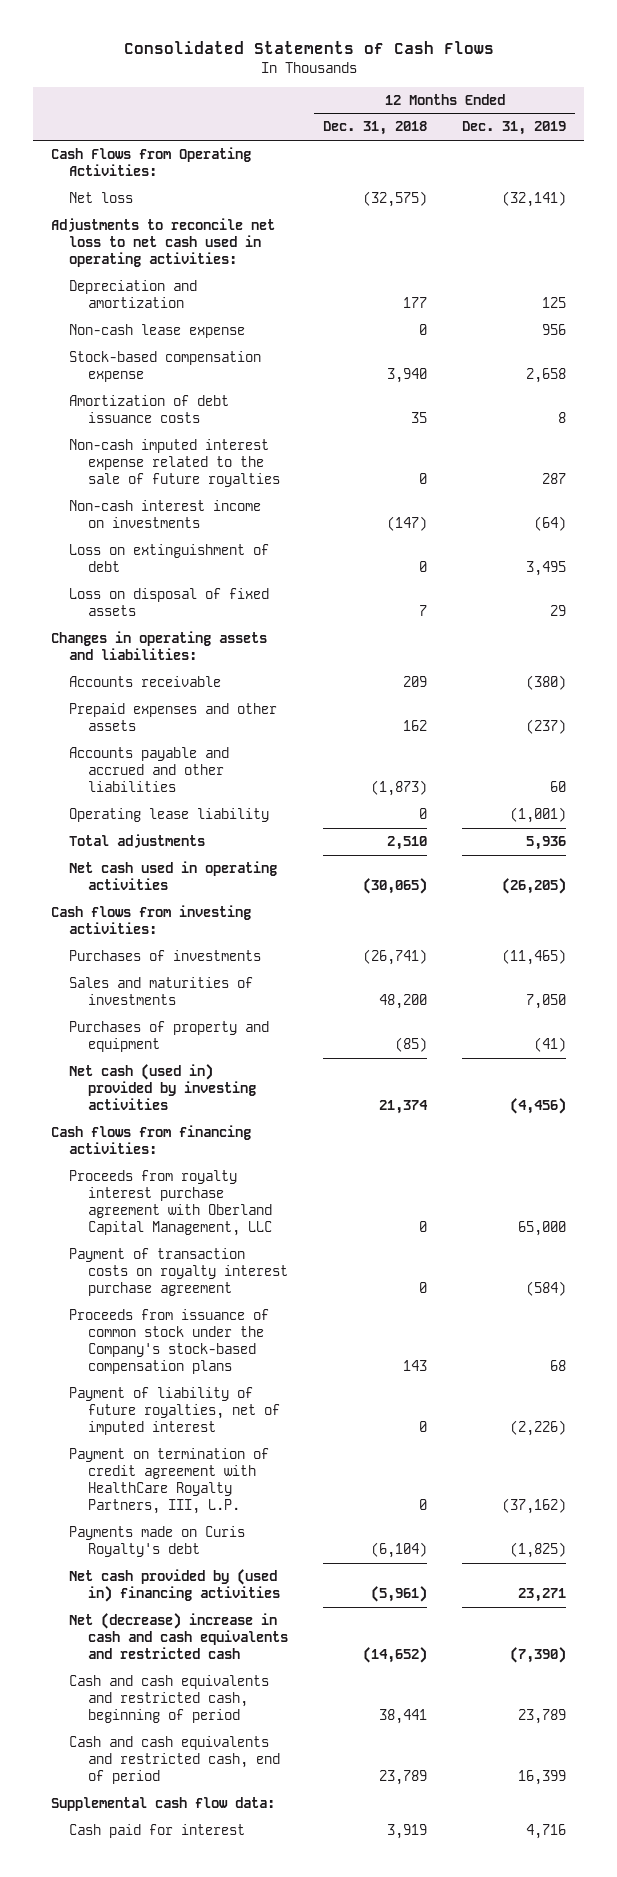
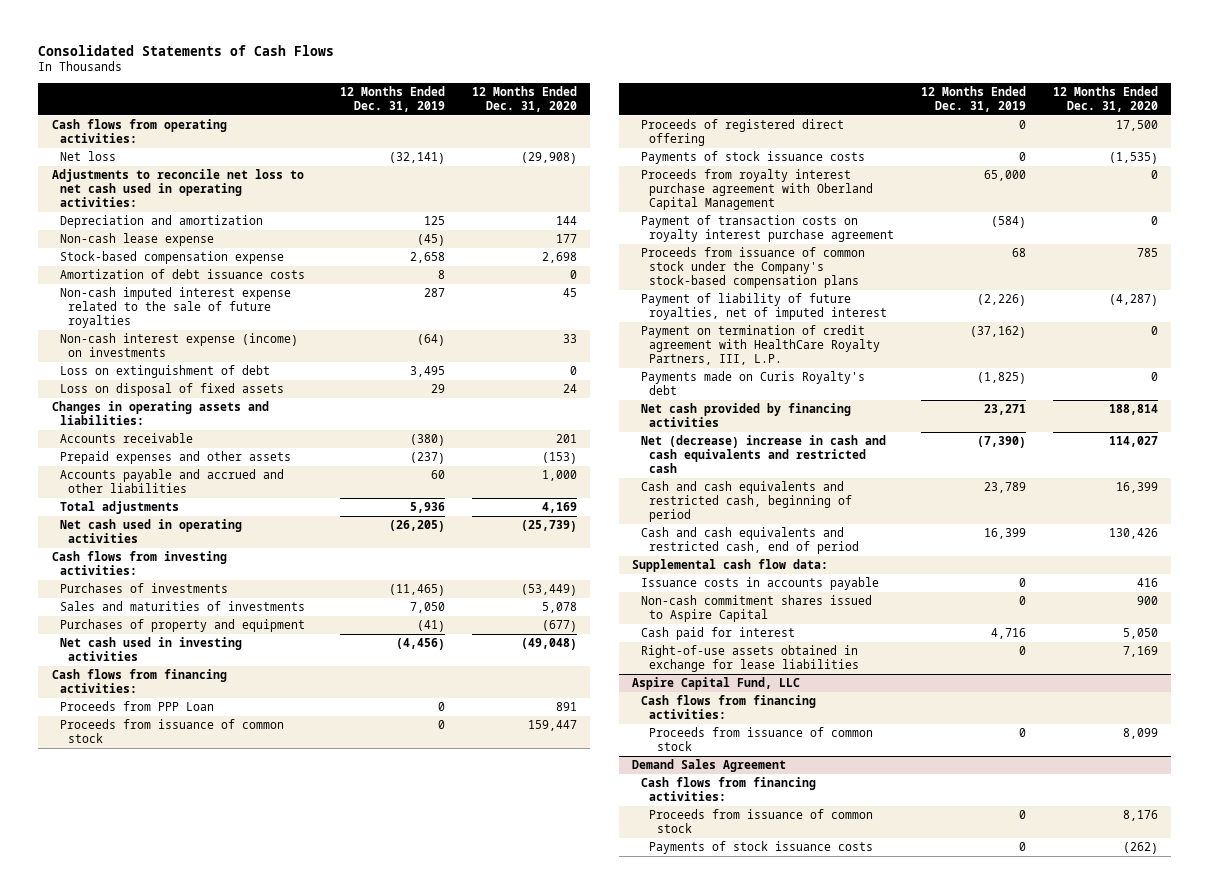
- | 12 Months Ended Dec. 31, 2018 | 12 Months Ended Dec. 31, 2019
+ | 12 Months Ended Dec. 31, 2019 | 12 Months Ended Dec. 31, 2020
- Cash Flows from Operating Activities:
+ Cash flows from operating activities:
- Non-cash lease expense | 0 | 956
+ Non-cash lease expense | (45) | 177
- Non-cash interest income on investments | (147) | (64)
+ Non-cash interest expense (income) on investments | (64) | 33
- Operating lease liability | 0 | (1,001)
- Net cash (used in) provided by investing activities | 21,374 | (4,456)
+ Net cash used in investing activities | (4,456) | (49,048)
- Proceeds from royalty interest purchase agreement with Oberland Capital Management, LLC | 0 | 65,000
+ Proceeds from PPP Loan | 0 | 891
+ Proceeds from issuance of common stock | 0 | 159,447
+ Proceeds of registered direct offering | 0 | 17,500
+ Payments of stock issuance costs | 0 | (1,535)
+ Proceeds from royalty interest purchase agreement with Oberland Capital Management | 65,000 | 0
- Net cash provided by (used in) financing activities | (5,961) | 23,271
+ Net cash provided by financing activities | 23,271 | 188,814
+ Issuance costs in accounts payable | 0 | 416
+ Non-cash commitment shares issued to Aspire Capital | 0 | 900
+ Right-of-use assets obtained in exchange for lease liabilities | 0 | 7,169
+ Aspire Capital Fund, LLC
+ Cash flows from financing activities:
+ Proceeds from issuance of common stock | 0 | 8,099
+ Demand Sales Agreement
+ Cash flows from financing activities:
+ Proceeds from issuance of common stock | 0 | 8,176
+ Payments of stock issuance costs | 0 | (262)

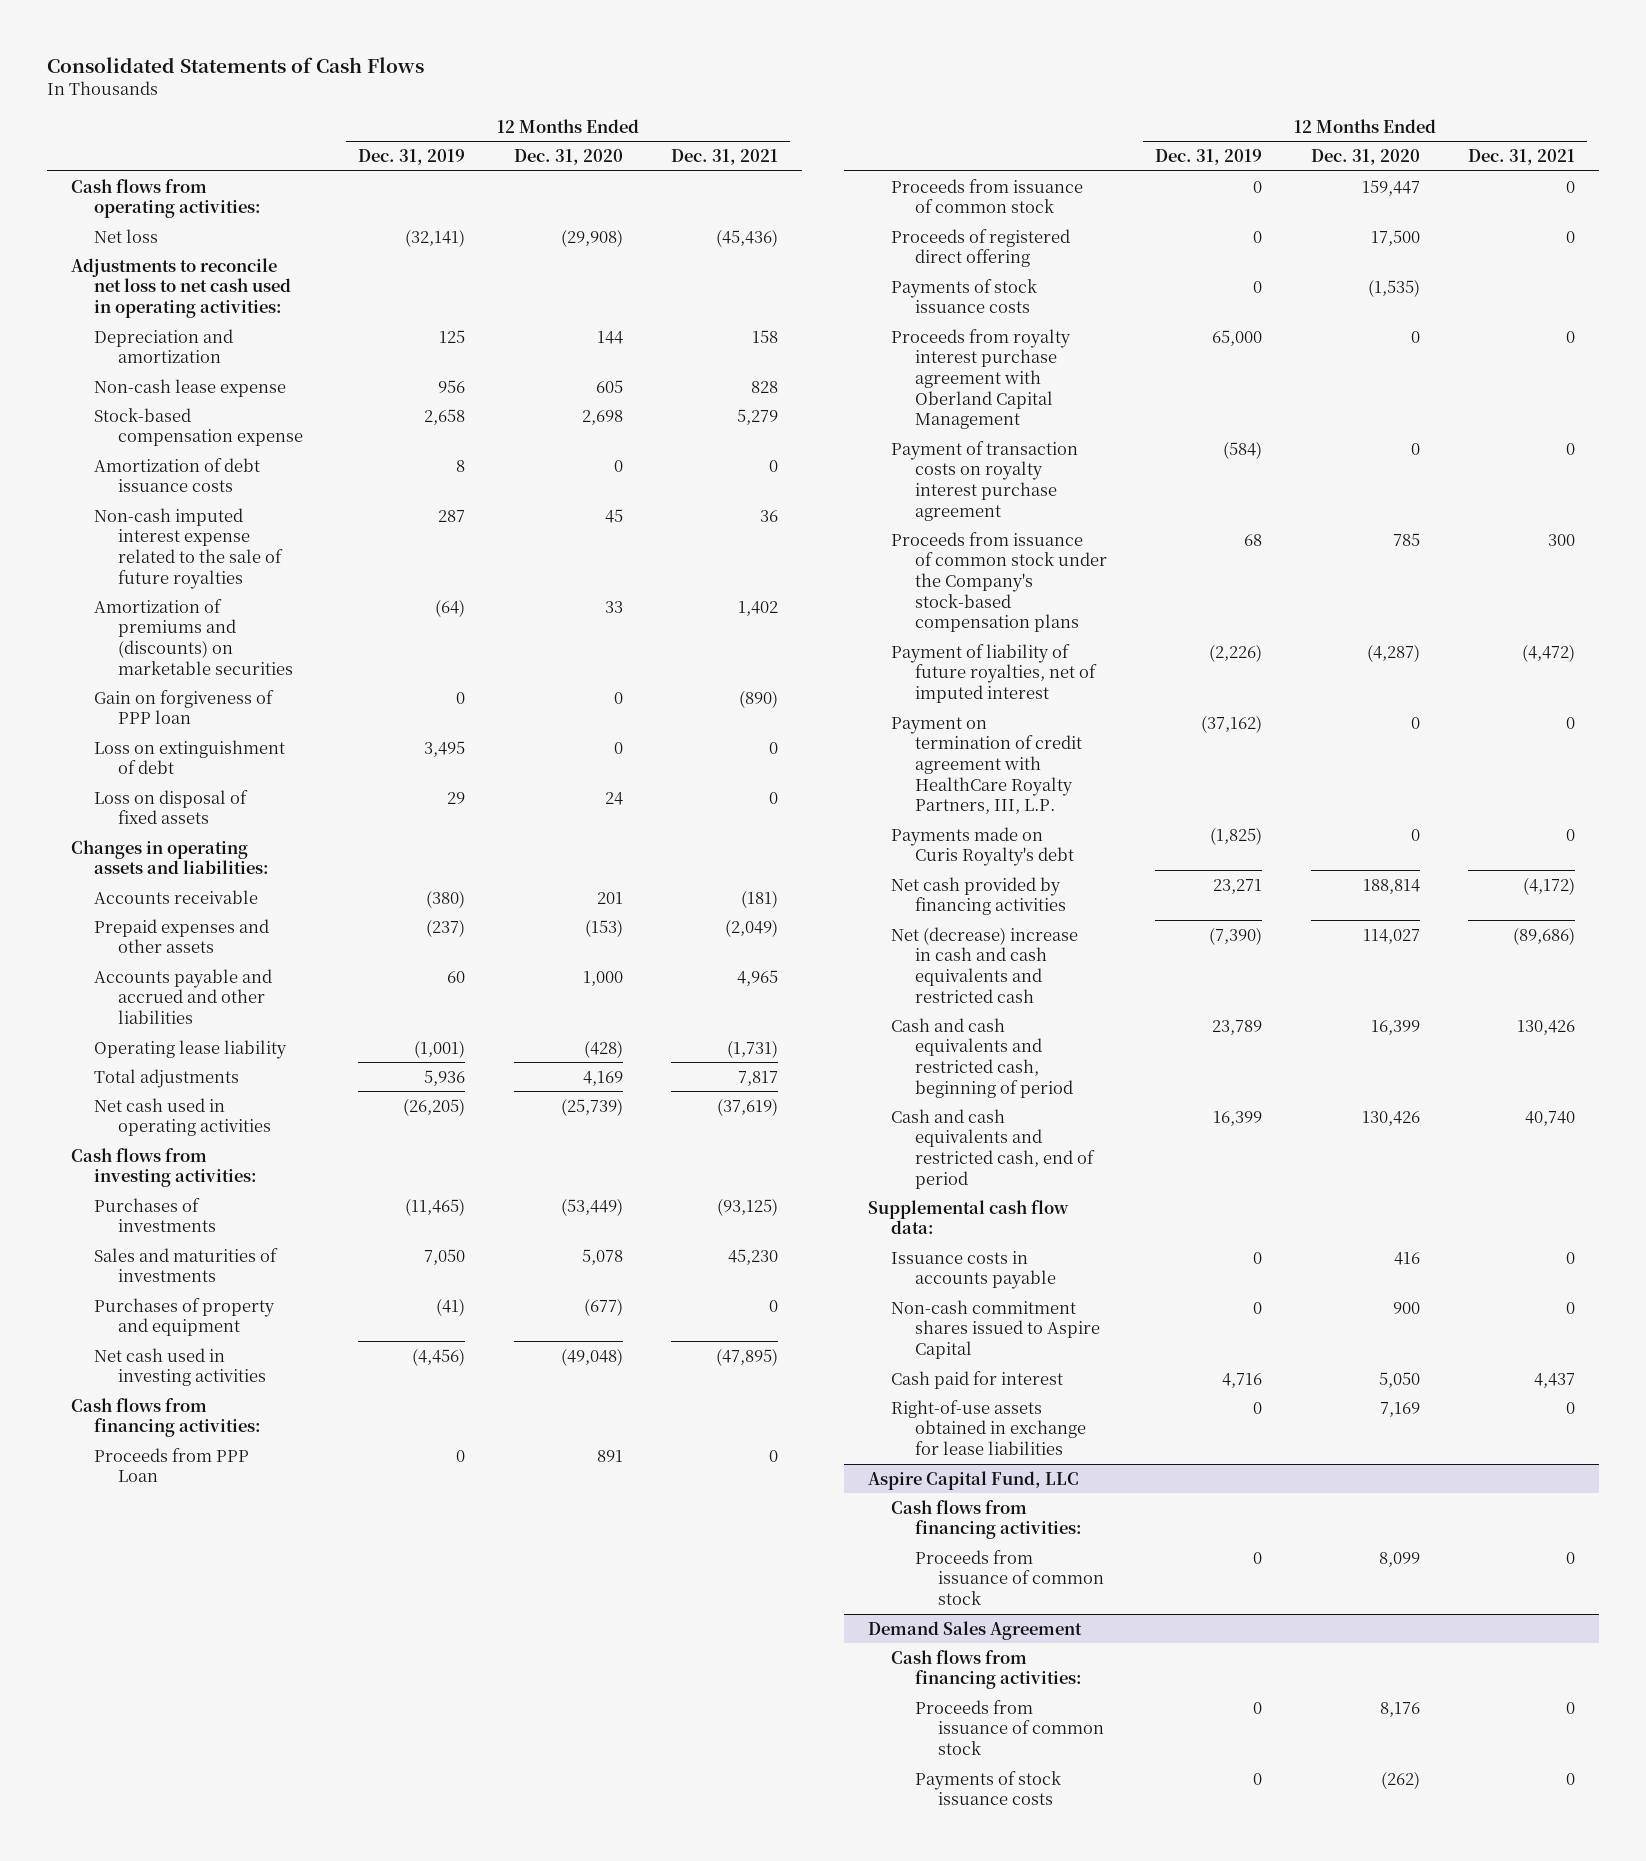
- | 12 Months Ended Dec. 31, 2019 | 12 Months Ended Dec. 31, 2020
+ | 12 Months Ended Dec. 31, 2019 | 12 Months Ended Dec. 31, 2020 | 12 Months Ended Dec. 31, 2021
- Non-cash lease expense | (45) | 177
+ Non-cash lease expense | 956 | 605 | 828
- Non-cash interest expense (income) on investments | (64) | 33
+ Amortization of premiums and (discounts) on marketable securities | (64) | 33 | 1,402
+ Gain on forgiveness of PPP loan | 0 | 0 | (890)
+ Operating lease liability | (1,001) | (428) | (1,731)

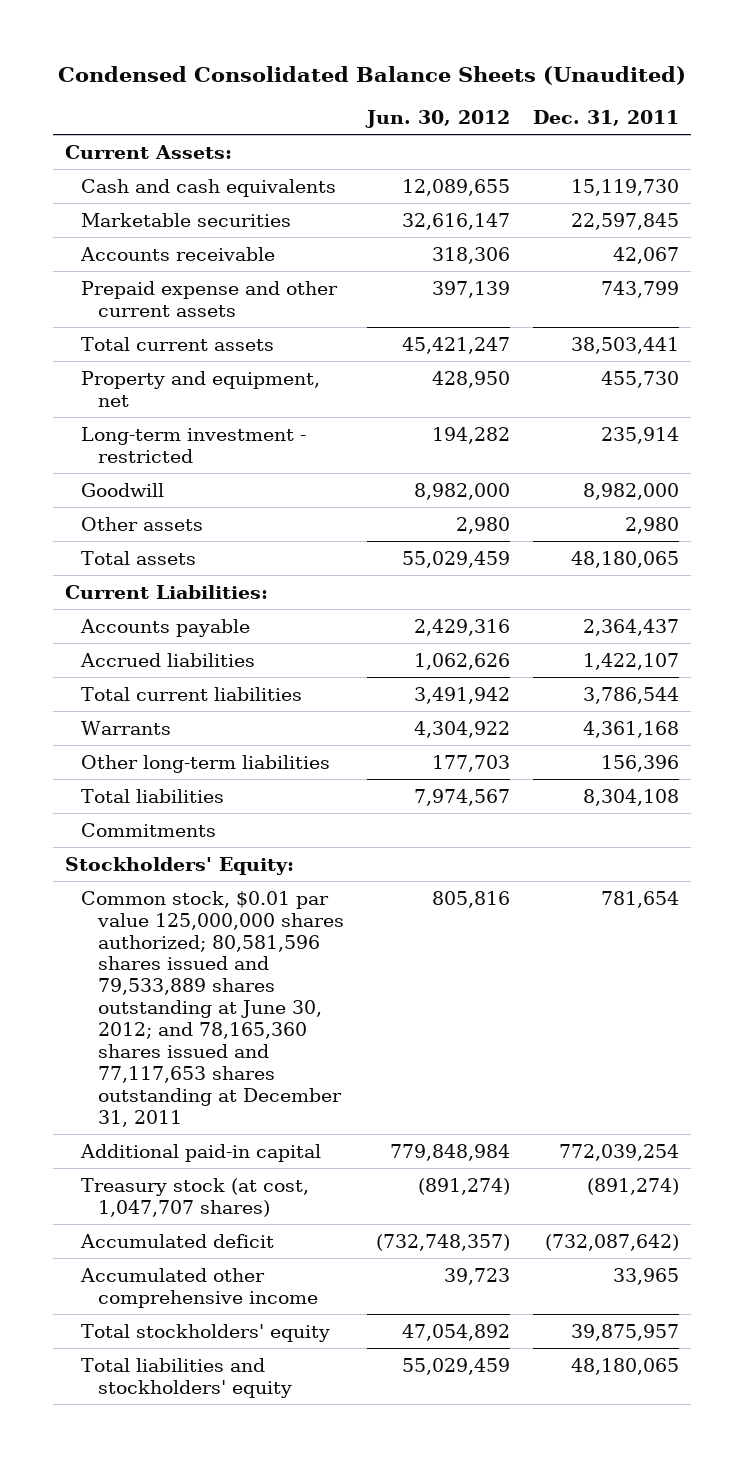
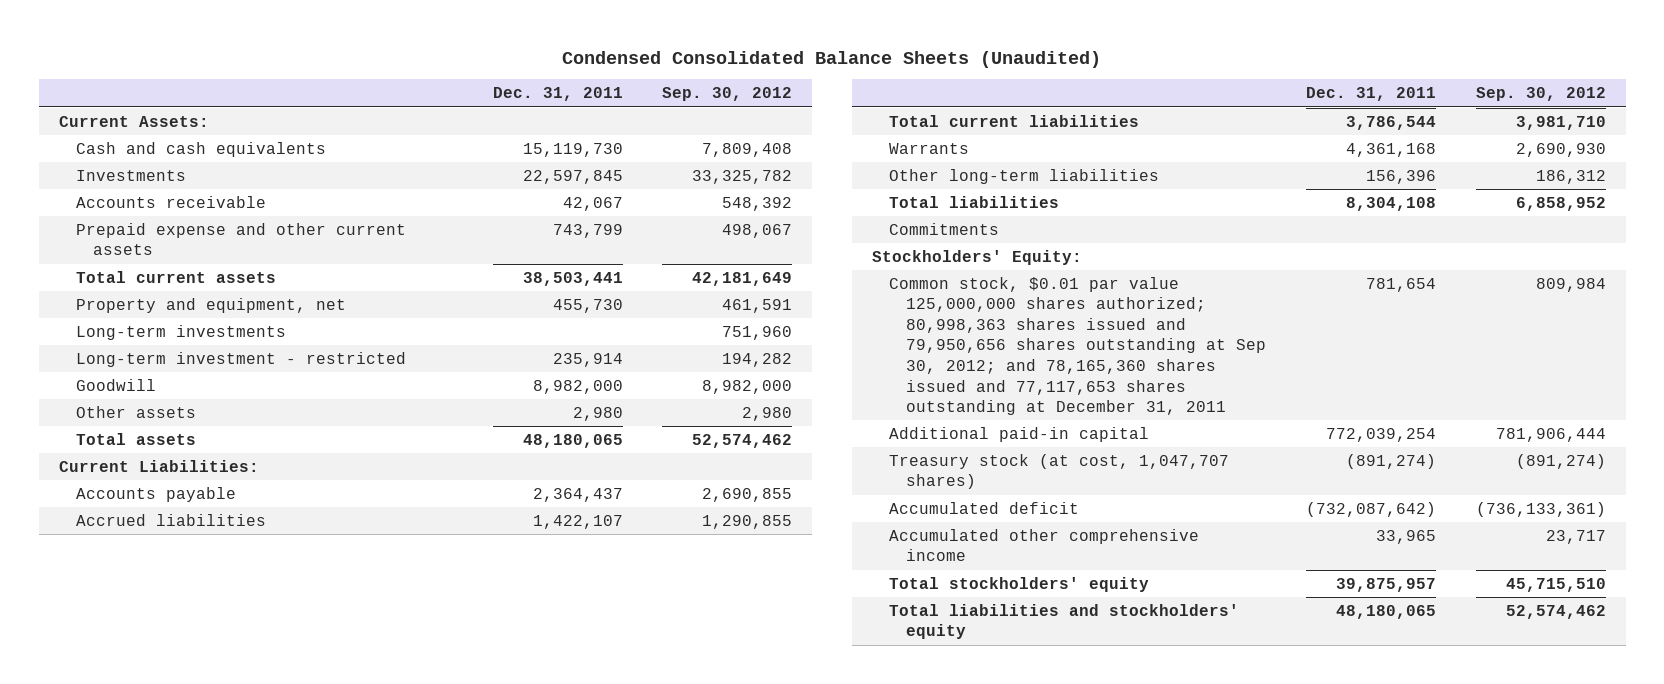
- | Jun. 30, 2012 | Dec. 31, 2011
+ | Dec. 31, 2011 | Sep. 30, 2012
- Marketable securities | 32,616,147 | 22,597,845
+ Investments | 22,597,845 | 33,325,782
+ Long-term investments | | 751,960
- Common stock, $0.01 par value 125,000,000 shares authorized; 80,581,596 shares issued and 79,533,889 shares outstanding at June 30, 2012; and 78,165,360 shares issued and 77,117,653 shares outstanding at December 31, 2011 | 805,816 | 781,654
+ Common stock, $0.01 par value 125,000,000 shares authorized; 80,998,363 shares issued and 79,950,656 shares outstanding at Sep 30, 2012; and 78,165,360 shares issued and 77,117,653 shares outstanding at December 31, 2011 | 781,654 | 809,984

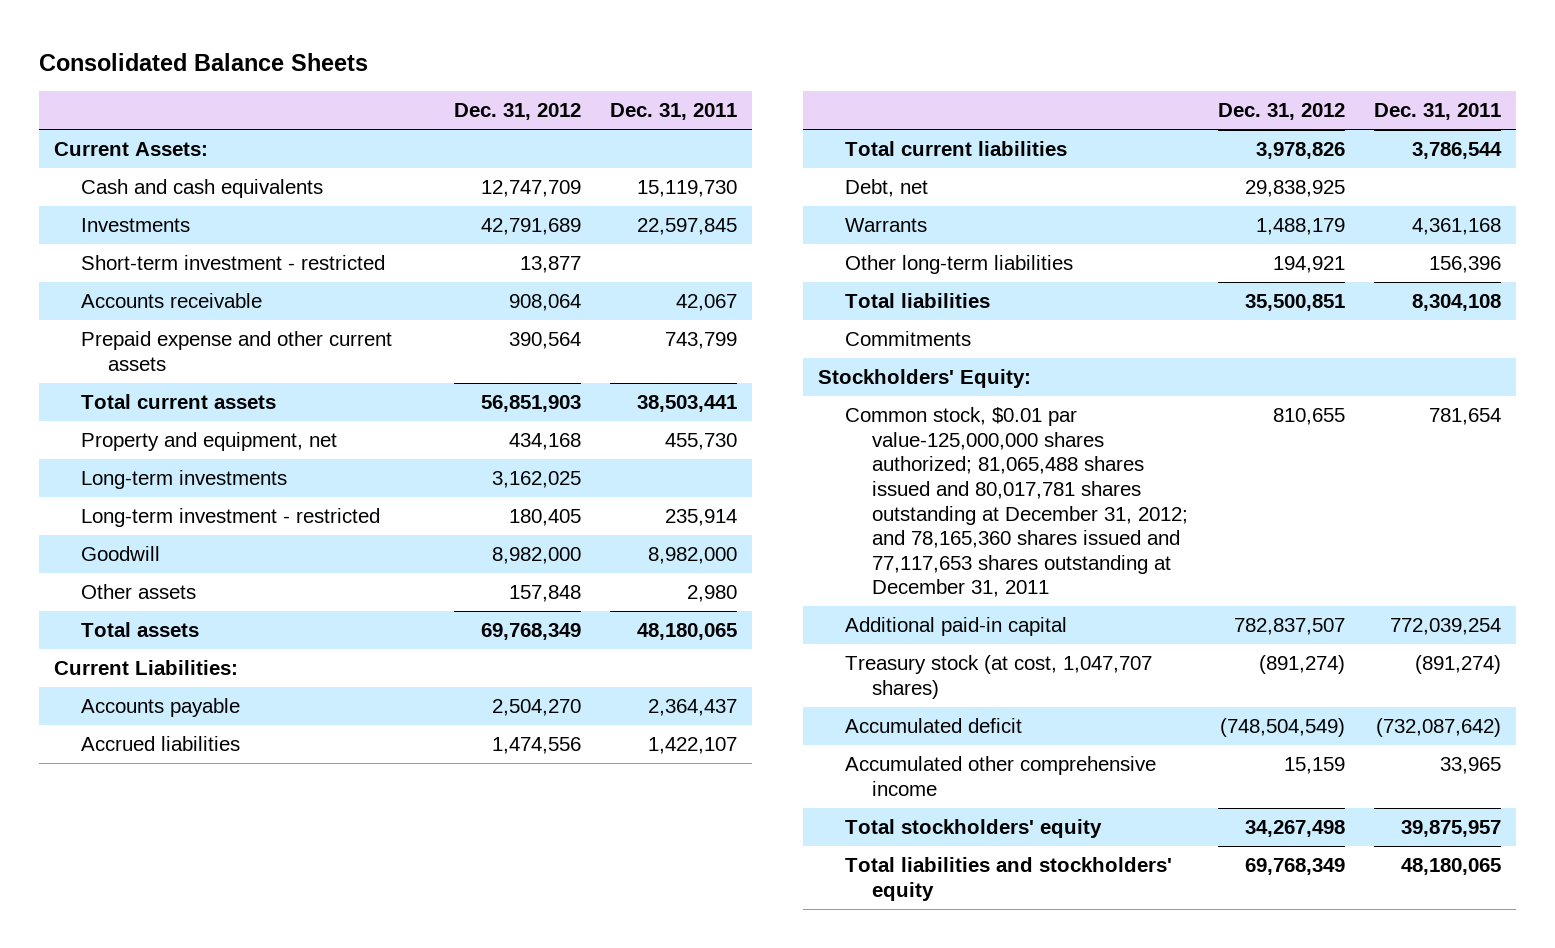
- Condensed Consolidated Balance Sheets (Unaudited)
+ Consolidated Balance Sheets
- | Dec. 31, 2011 | Sep. 30, 2012
+ | Dec. 31, 2012 | Dec. 31, 2011
+ Short-term investment - restricted | 13,877 |
+ Debt, net | 29,838,925 |
- Common stock, $0.01 par value 125,000,000 shares authorized; 80,998,363 shares issued and 79,950,656 shares outstanding at Sep 30, 2012; and 78,165,360 shares issued and 77,117,653 shares outstanding at December 31, 2011 | 781,654 | 809,984
+ Common stock, $0.01 par value-125,000,000 shares authorized; 81,065,488 shares issued and 80,017,781 shares outstanding at December 31, 2012; and 78,165,360 shares issued and 77,117,653 shares outstanding at December 31, 2011 | 810,655 | 781,654

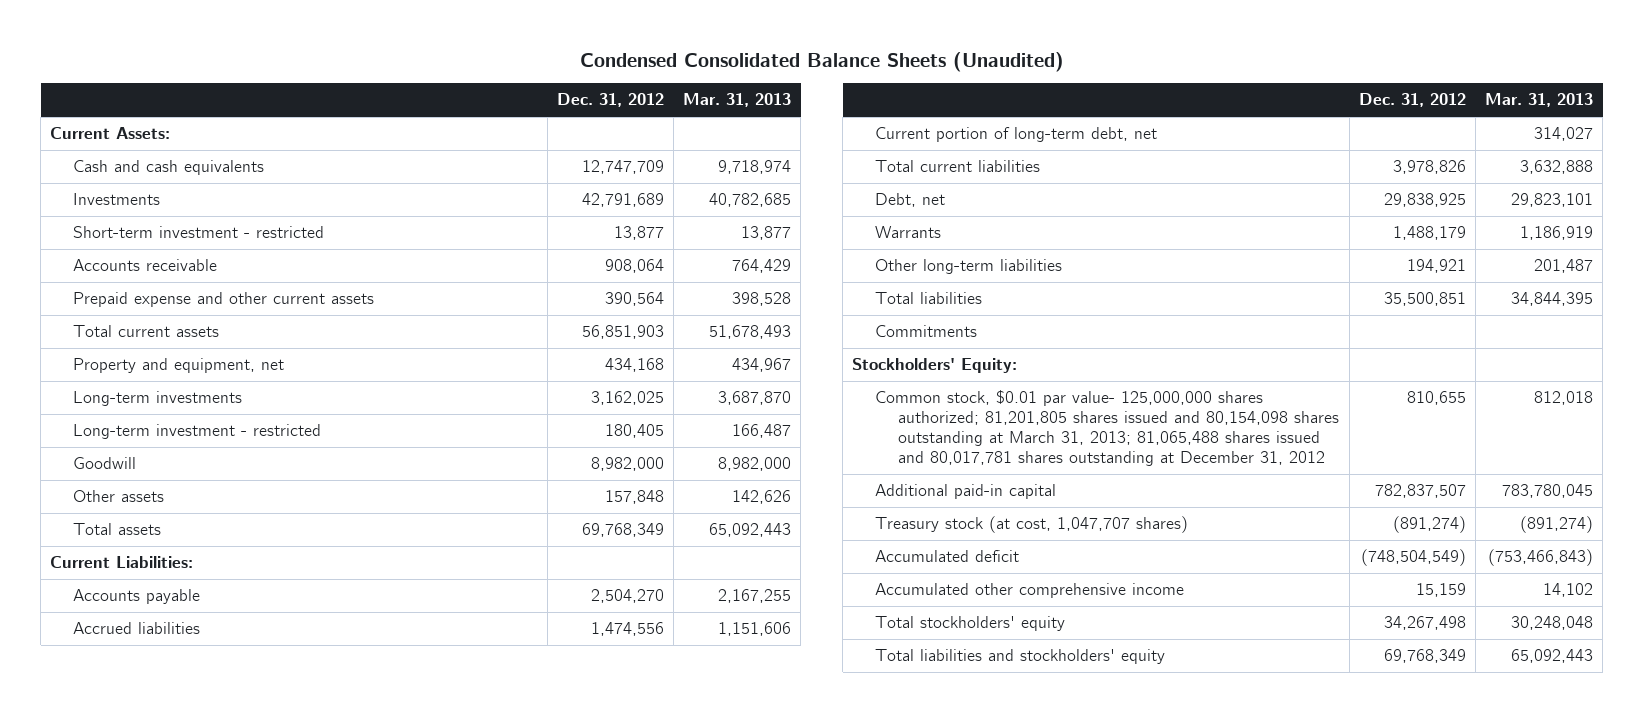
- Consolidated Balance Sheets
+ Condensed Consolidated Balance Sheets (Unaudited)
- | Dec. 31, 2012 | Dec. 31, 2011
+ | Dec. 31, 2012 | Mar. 31, 2013
+ Current portion of long-term debt, net | | 314,027
- Common stock, $0.01 par value-125,000,000 shares authorized; 81,065,488 shares issued and 80,017,781 shares outstanding at December 31, 2012; and 78,165,360 shares issued and 77,117,653 shares outstanding at December 31, 2011 | 810,655 | 781,654
+ Common stock, $0.01 par value- 125,000,000 shares authorized; 81,201,805 shares issued and 80,154,098 shares outstanding at March 31, 2013; 81,065,488 shares issued and 80,017,781 shares outstanding at December 31, 2012 | 810,655 | 812,018

